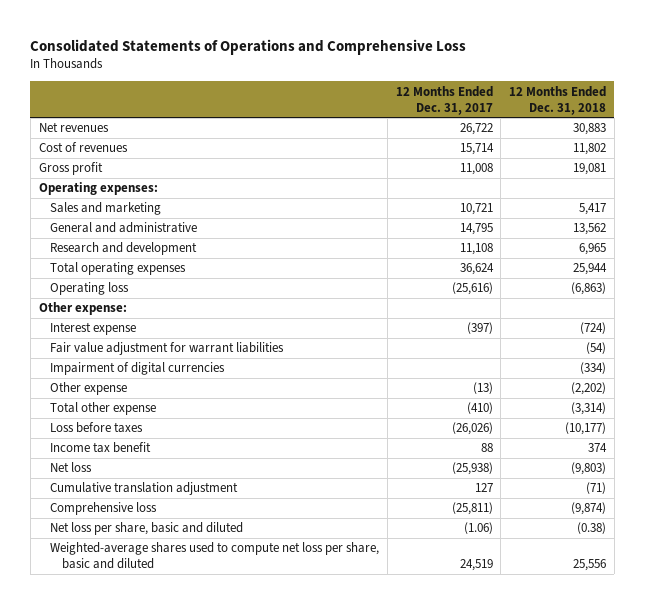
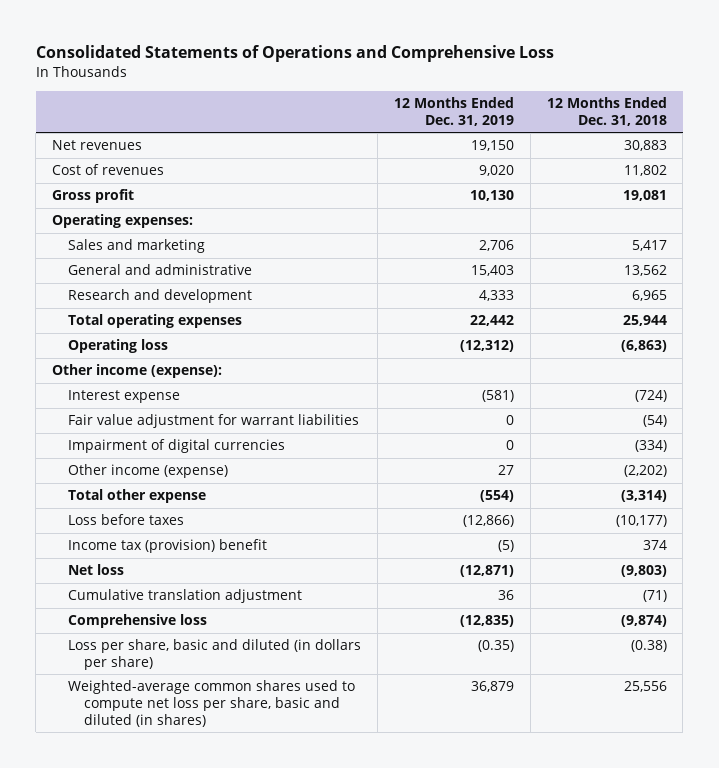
- | 12 Months Ended Dec. 31, 2017 | 12 Months Ended Dec. 31, 2018
+ | 12 Months Ended Dec. 31, 2019 | 12 Months Ended Dec. 31, 2018
- Other expense:
+ Other income (expense):
- Other expense | (13) | (2,202)
+ Other income (expense) | 27 | (2,202)
- Income tax benefit | 88 | 374
+ Income tax (provision) benefit | (5) | 374
- Net loss per share, basic and diluted | (1.06) | (0.38)
- Weighted-average shares used to compute net loss per share, basic and diluted | 24,519 | 25,556
+ Loss per share, basic and diluted (in dollars per share) | (0.35) | (0.38)
+ Weighted-average common shares used to compute net loss per share, basic and diluted (in shares) | 36,879 | 25,556

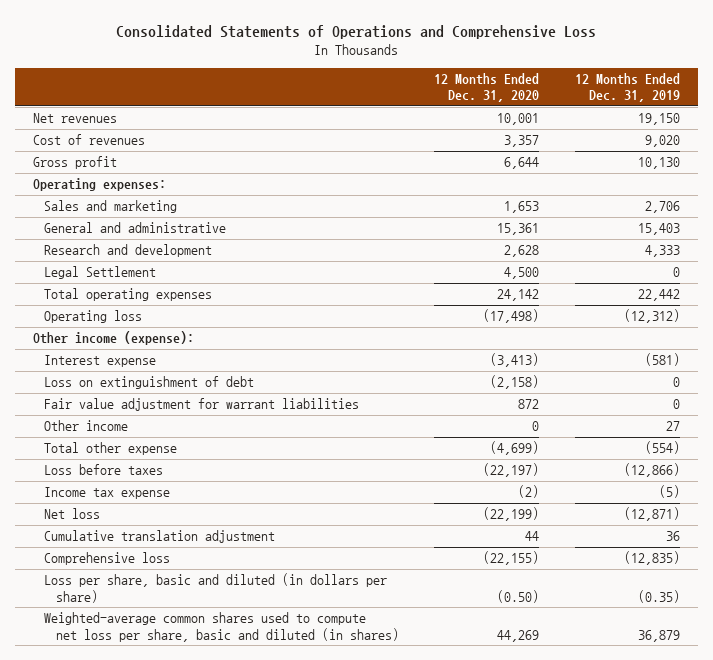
- | 12 Months Ended Dec. 31, 2019 | 12 Months Ended Dec. 31, 2018
+ | 12 Months Ended Dec. 31, 2020 | 12 Months Ended Dec. 31, 2019
+ Legal Settlement | 4,500 | 0
+ Loss on extinguishment of debt | (2,158) | 0
- Impairment of digital currencies | 0 | (334)
- Other income (expense) | 27 | (2,202)
+ Other income | 0 | 27
- Income tax (provision) benefit | (5) | 374
+ Income tax expense | (2) | (5)

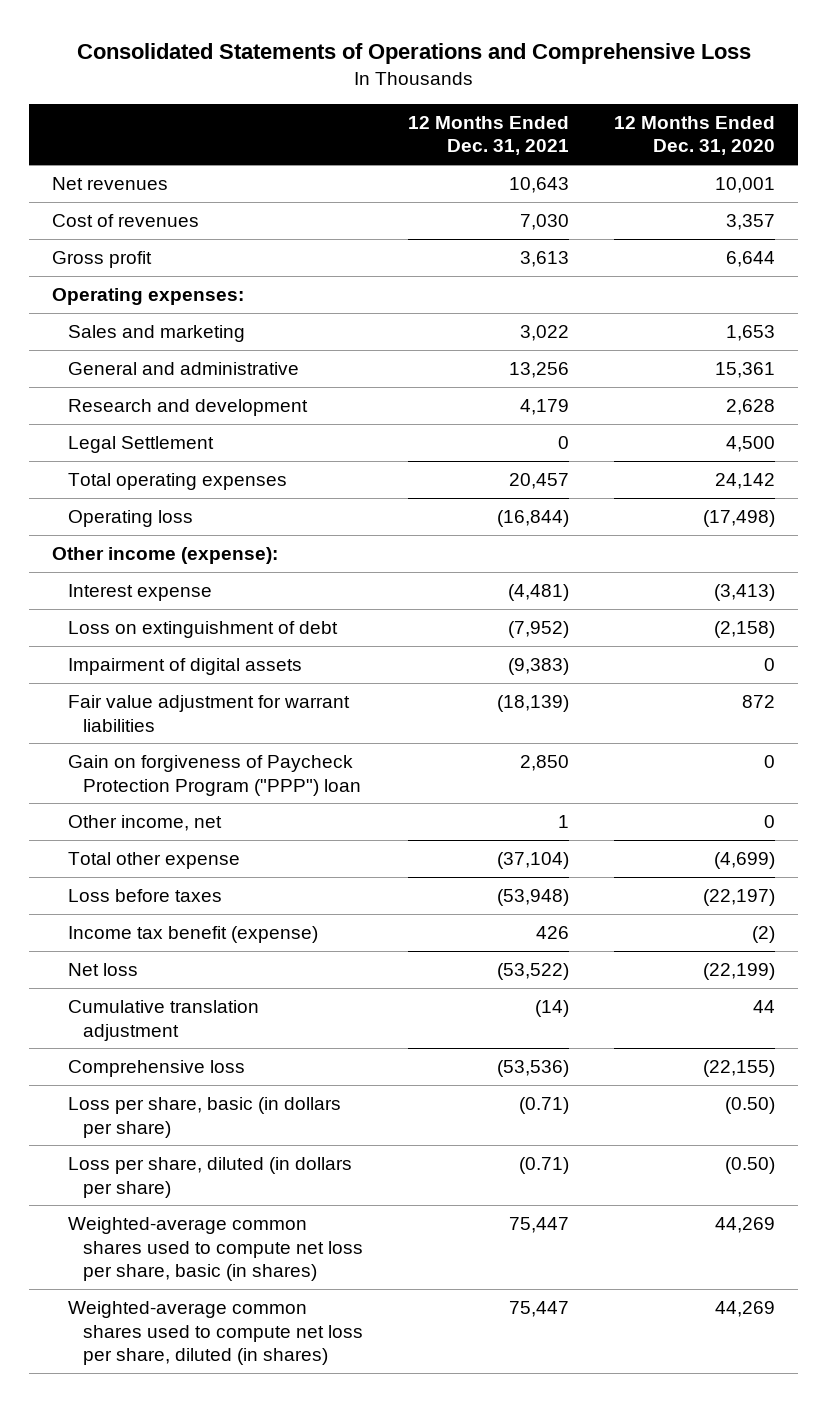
- | 12 Months Ended Dec. 31, 2020 | 12 Months Ended Dec. 31, 2019
+ | 12 Months Ended Dec. 31, 2021 | 12 Months Ended Dec. 31, 2020
+ Impairment of digital assets | (9,383) | 0
- Other income | 0 | 27
+ Gain on forgiveness of Paycheck Protection Program ("PPP") loan | 2,850 | 0
+ Other income, net | 1 | 0
- Income tax expense | (2) | (5)
+ Income tax benefit (expense) | 426 | (2)
- Loss per share, basic and diluted (in dollars per share) | (0.50) | (0.35)
- Weighted-average common shares used to compute net loss per share, basic and diluted (in shares) | 44,269 | 36,879
+ Loss per share, basic (in dollars per share) | (0.71) | (0.50)
+ Loss per share, diluted (in dollars per share) | (0.71) | (0.50)
+ Weighted-average common shares used to compute net loss per share, basic (in shares) | 75,447 | 44,269
+ Weighted-average common shares used to compute net loss per share, diluted (in shares) | 75,447 | 44,269

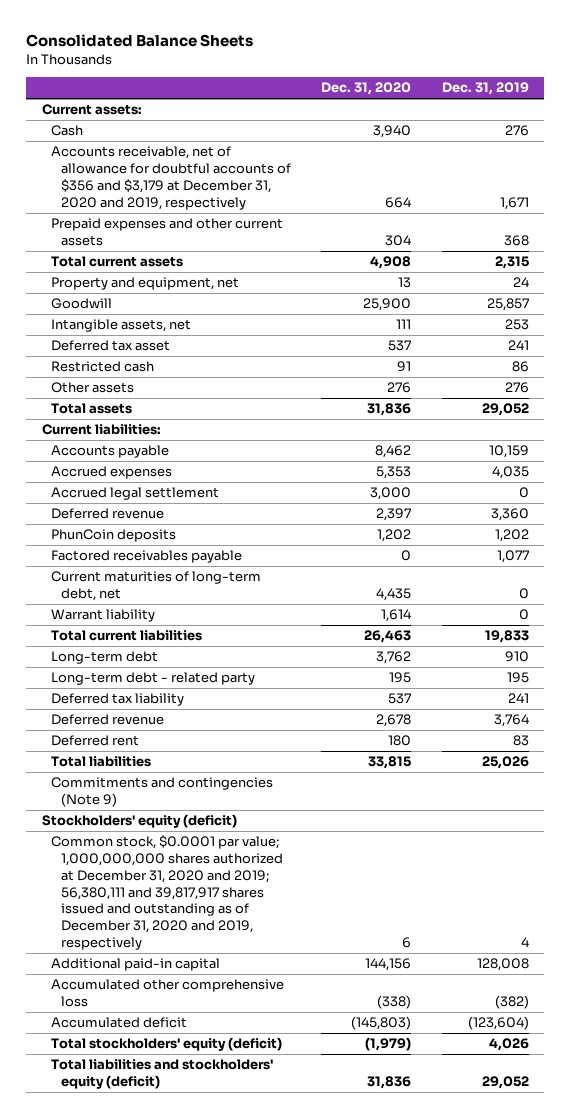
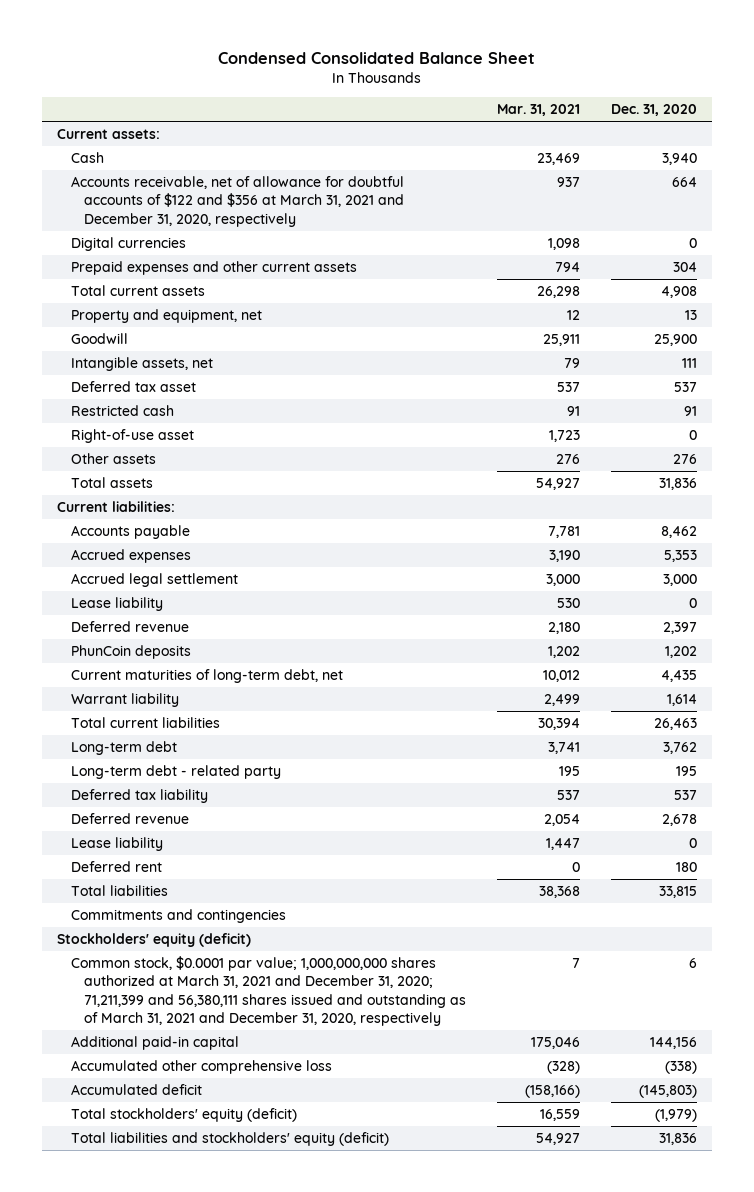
- Consolidated Balance Sheets
+ Condensed Consolidated Balance Sheet
- | Dec. 31, 2020 | Dec. 31, 2019
+ | Mar. 31, 2021 | Dec. 31, 2020
- Accounts receivable, net of allowance for doubtful accounts of $356 and $3,179 at December 31, 2020 and 2019, respectively | 664 | 1,671
+ Accounts receivable, net of allowance for doubtful accounts of $122 and $356 at March 31, 2021 and December 31, 2020, respectively | 937 | 664
+ Digital currencies | 1,098 | 0
+ Right-of-use asset | 1,723 | 0
+ Lease liability | 530 | 0
- Factored receivables payable | 0 | 1,077
+ Lease liability | 1,447 | 0
- Commitments and contingencies (Note 9)
+ Commitments and contingencies
- Common stock, $0.0001 par value; 1,000,000,000 shares authorized at December 31, 2020 and 2019; 56,380,111 and 39,817,917 shares issued and outstanding as of December 31, 2020 and 2019, respectively | 6 | 4
+ Common stock, $0.0001 par value; 1,000,000,000 shares authorized at March 31, 2021 and December 31, 2020; 71,211,399 and 56,380,111 shares issued and outstanding as of March 31, 2021 and December 31, 2020, respectively | 7 | 6

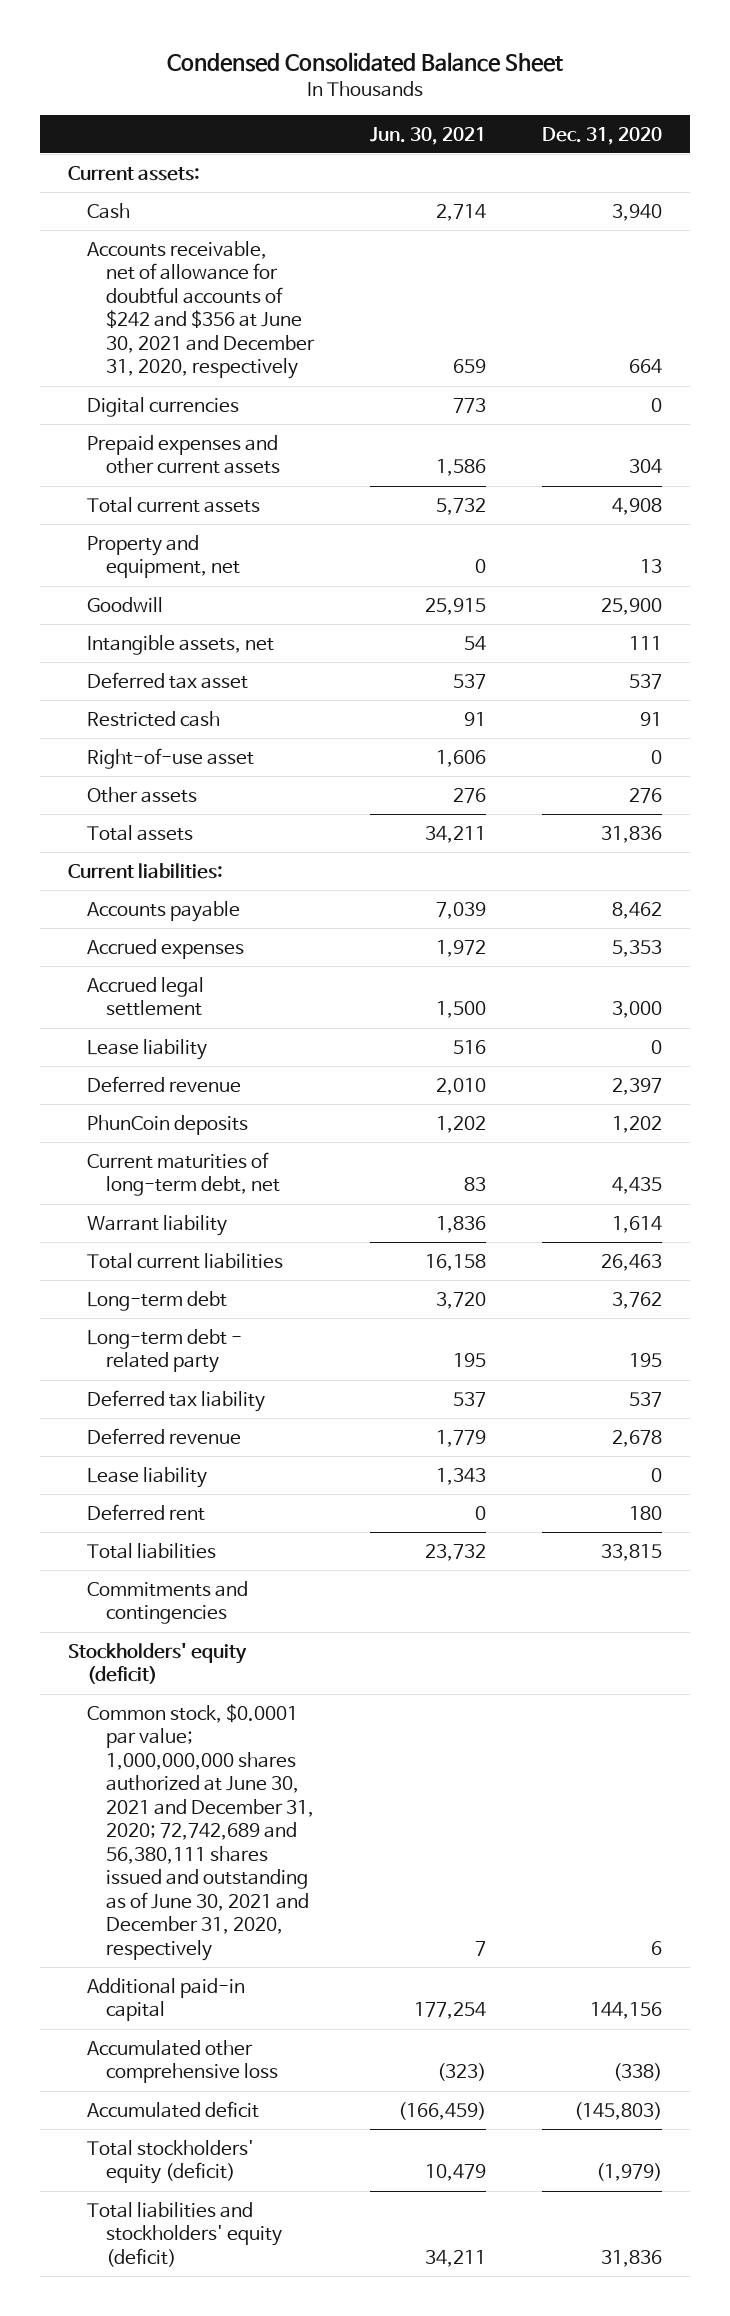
- | Mar. 31, 2021 | Dec. 31, 2020
+ | Jun. 30, 2021 | Dec. 31, 2020
- Accounts receivable, net of allowance for doubtful accounts of $122 and $356 at March 31, 2021 and December 31, 2020, respectively | 937 | 664
+ Accounts receivable, net of allowance for doubtful accounts of $242 and $356 at June 30, 2021 and December 31, 2020, respectively | 659 | 664
- Common stock, $0.0001 par value; 1,000,000,000 shares authorized at March 31, 2021 and December 31, 2020; 71,211,399 and 56,380,111 shares issued and outstanding as of March 31, 2021 and December 31, 2020, respectively | 7 | 6
+ Common stock, $0.0001 par value; 1,000,000,000 shares authorized at June 30, 2021 and December 31, 2020; 72,742,689 and 56,380,111 shares issued and outstanding as of June 30, 2021 and December 31, 2020, respectively | 7 | 6

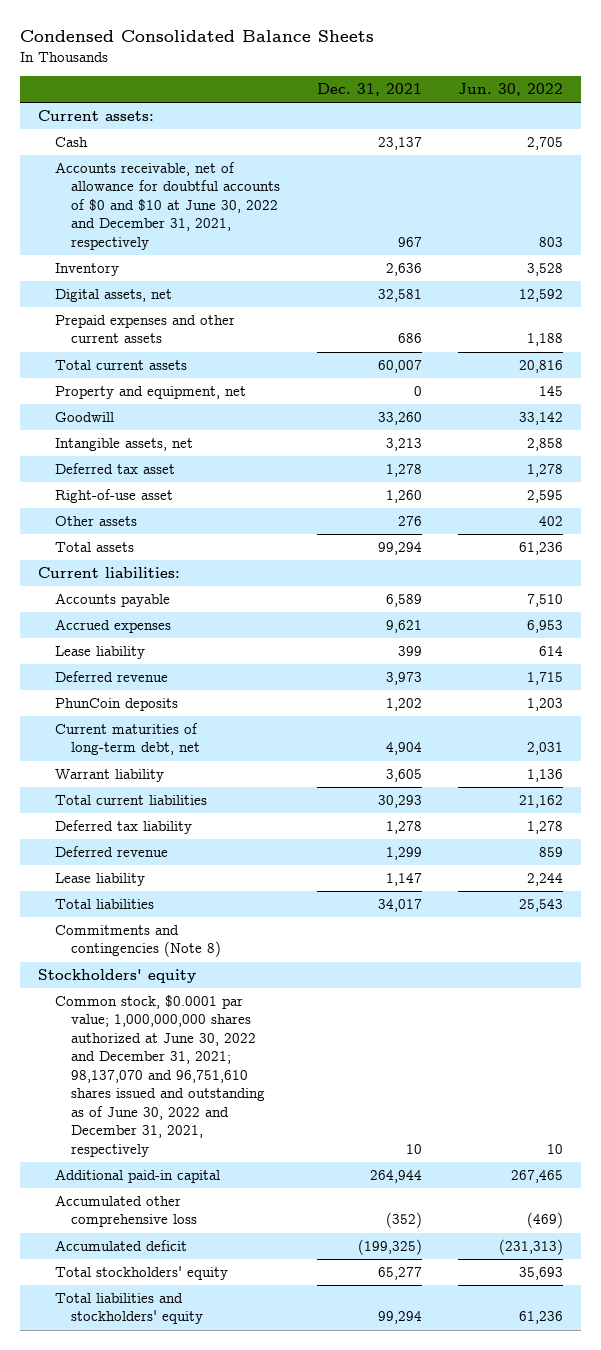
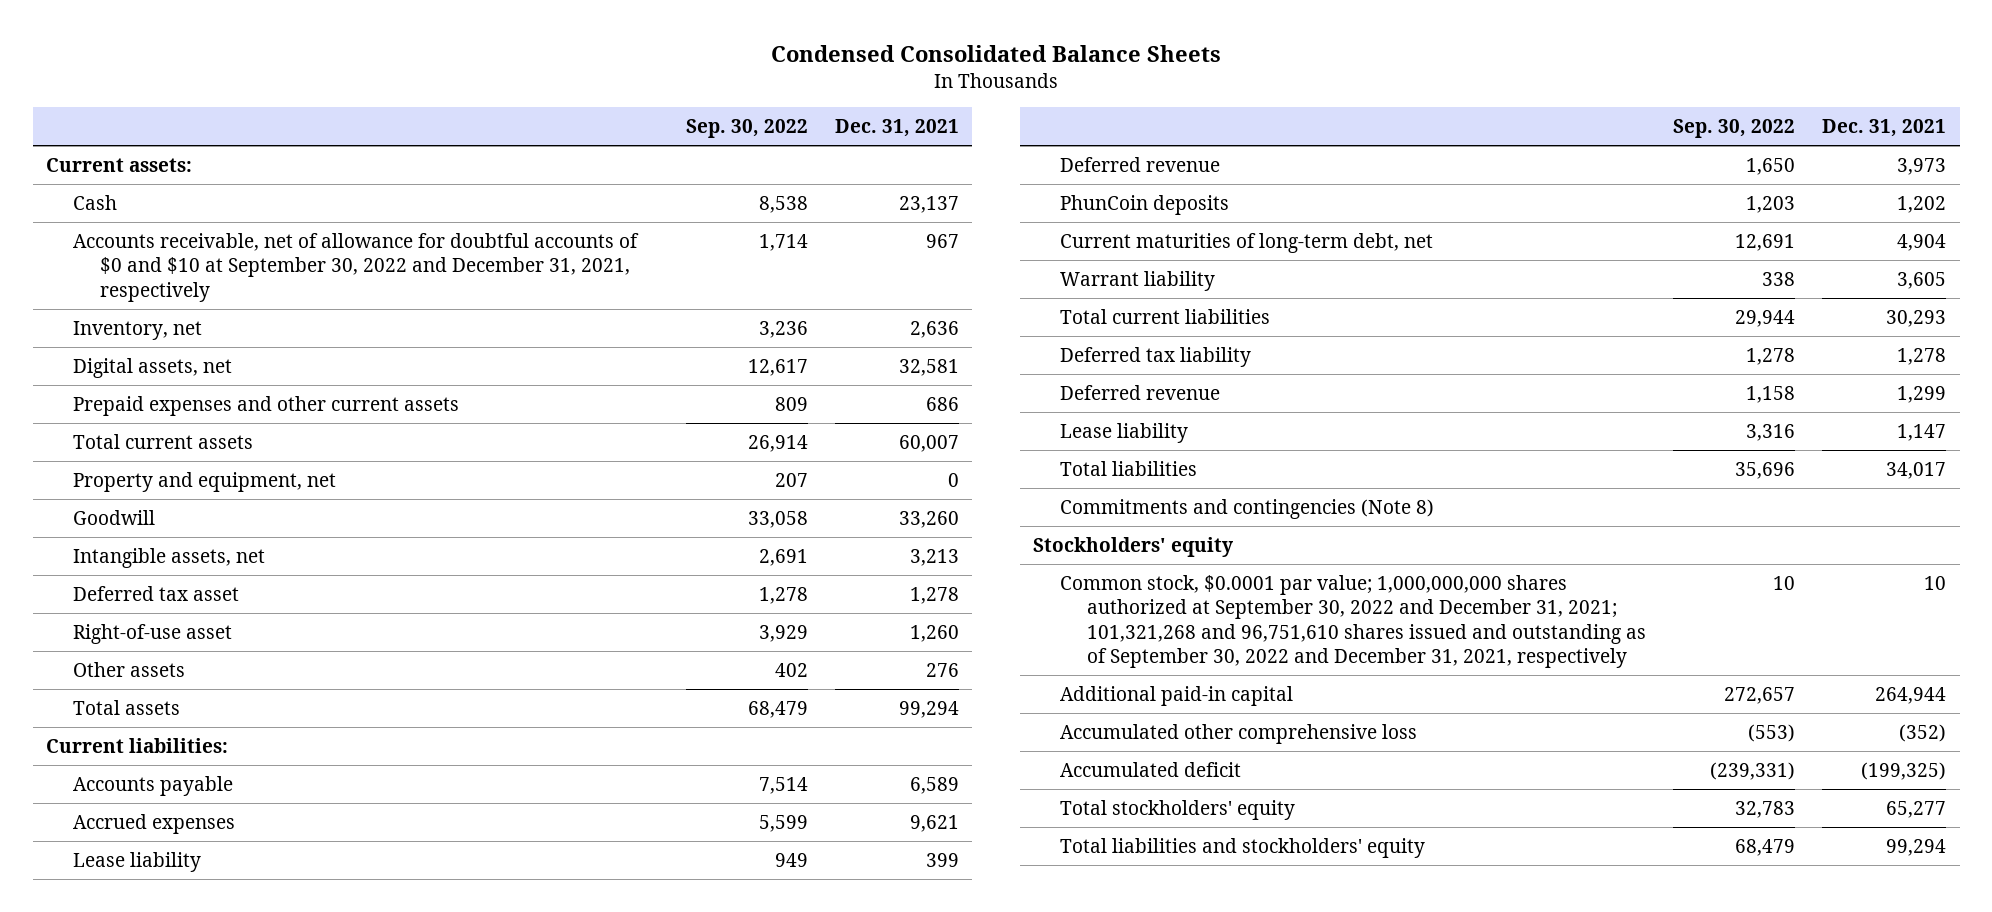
- | Dec. 31, 2021 | Jun. 30, 2022
+ | Sep. 30, 2022 | Dec. 31, 2021
- Accounts receivable, net of allowance for doubtful accounts of $0 and $10 at June 30, 2022 and December 31, 2021, respectively | 967 | 803
- Inventory | 2,636 | 3,528
+ Accounts receivable, net of allowance for doubtful accounts of $0 and $10 at September 30, 2022 and December 31, 2021, respectively | 1,714 | 967
+ Inventory, net | 3,236 | 2,636
- Common stock, $0.0001 par value; 1,000,000,000 shares authorized at June 30, 2022 and December 31, 2021; 98,137,070 and 96,751,610 shares issued and outstanding as of June 30, 2022 and December 31, 2021, respectively | 10 | 10
+ Common stock, $0.0001 par value; 1,000,000,000 shares authorized at September 30, 2022 and December 31, 2021; 101,321,268 and 96,751,610 shares issued and outstanding as of September 30, 2022 and December 31, 2021, respectively | 10 | 10

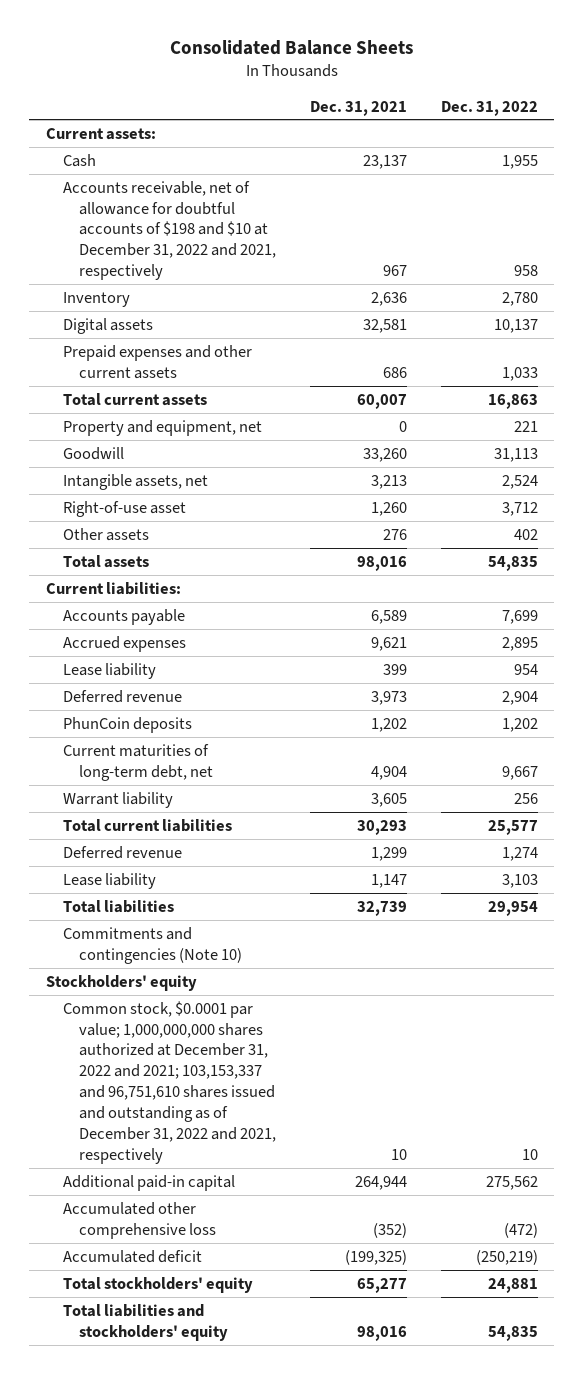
- Condensed Consolidated Balance Sheets
+ Consolidated Balance Sheets
- | Sep. 30, 2022 | Dec. 31, 2021
+ | Dec. 31, 2021 | Dec. 31, 2022
- Accounts receivable, net of allowance for doubtful accounts of $0 and $10 at September 30, 2022 and December 31, 2021, respectively | 1,714 | 967
- Inventory, net | 3,236 | 2,636
- Digital assets, net | 12,617 | 32,581
+ Accounts receivable, net of allowance for doubtful accounts of $198 and $10 at December 31, 2022 and 2021, respectively | 967 | 958
+ Inventory | 2,636 | 2,780
+ Digital assets | 32,581 | 10,137
- Deferred tax asset | 1,278 | 1,278
- Total assets | 68,479 | 99,294
+ Total assets | 98,016 | 54,835
- Deferred tax liability | 1,278 | 1,278
- Total liabilities | 35,696 | 34,017
- Commitments and contingencies (Note 8)
+ Total liabilities | 32,739 | 29,954
+ Commitments and contingencies (Note 10)
- Common stock, $0.0001 par value; 1,000,000,000 shares authorized at September 30, 2022 and December 31, 2021; 101,321,268 and 96,751,610 shares issued and outstanding as of September 30, 2022 and December 31, 2021, respectively | 10 | 10
+ Common stock, $0.0001 par value; 1,000,000,000 shares authorized at December 31, 2022 and 2021; 103,153,337 and 96,751,610 shares issued and outstanding as of December 31, 2022 and 2021, respectively | 10 | 10
- Total liabilities and stockholders' equity | 68,479 | 99,294
+ Total liabilities and stockholders' equity | 98,016 | 54,835

